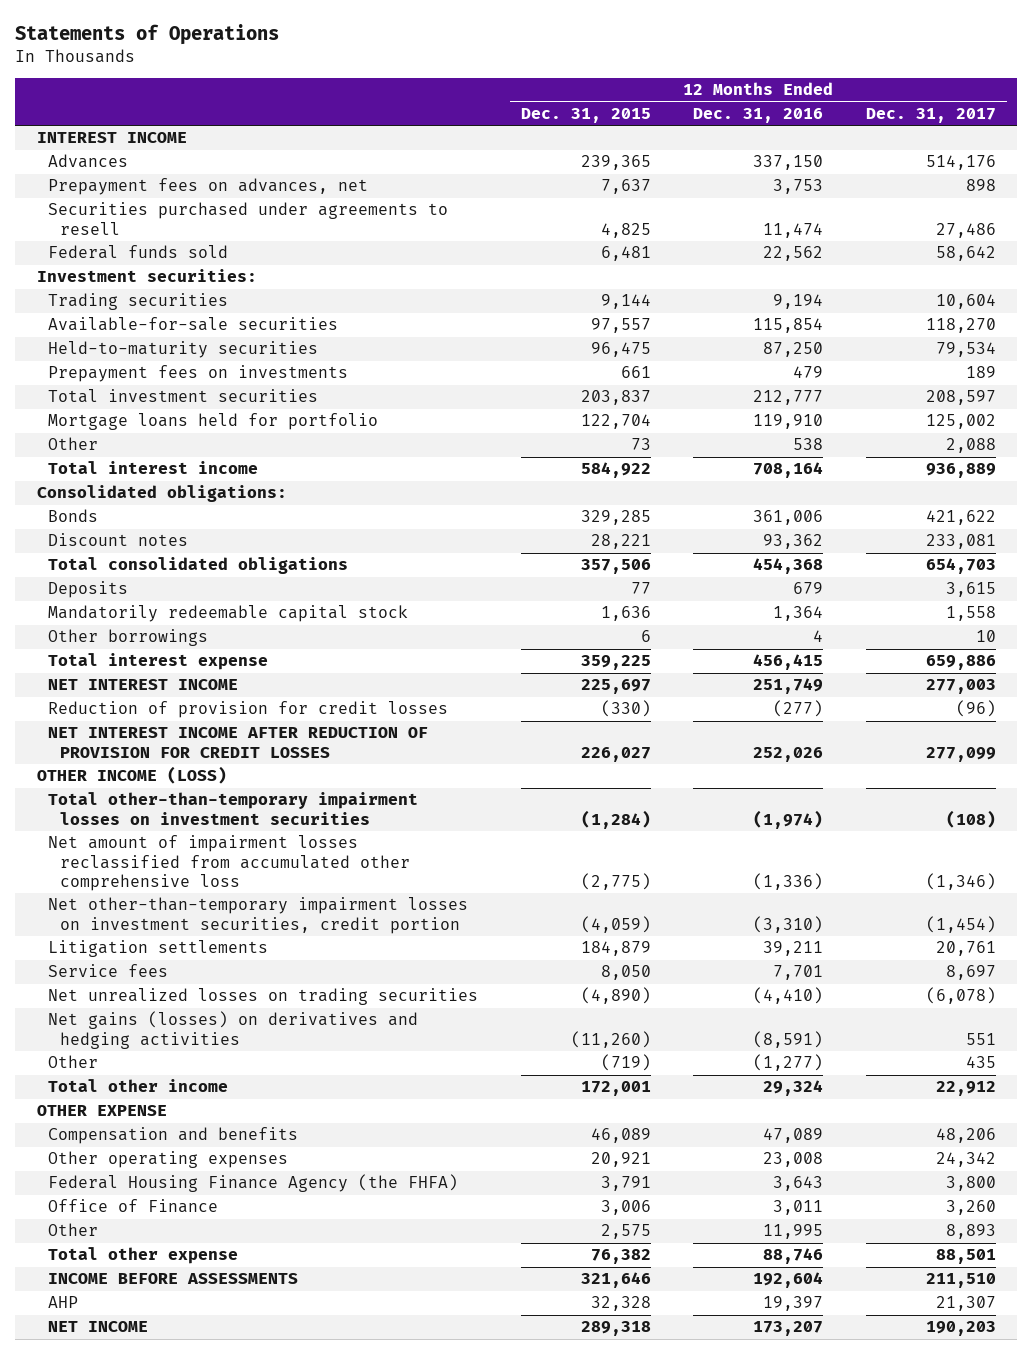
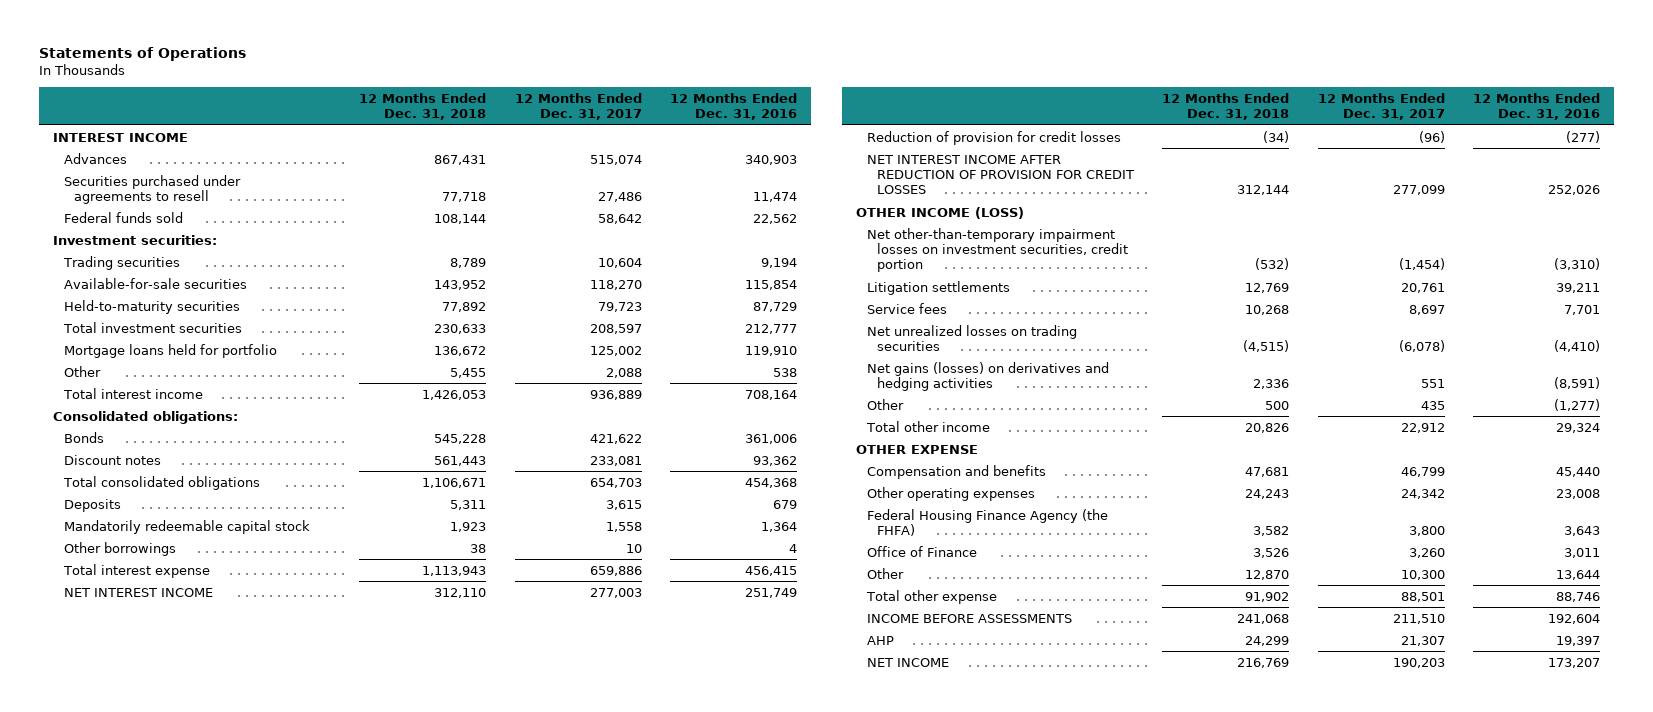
- | 12 Months Ended Dec. 31, 2015 | 12 Months Ended Dec. 31, 2016 | 12 Months Ended Dec. 31, 2017
+ | 12 Months Ended Dec. 31, 2018 | 12 Months Ended Dec. 31, 2017 | 12 Months Ended Dec. 31, 2016
- Advances | 239,365 | 337,150 | 514,176
- Prepayment fees on advances, net | 7,637 | 3,753 | 898
+ Advances | 867,431 | 515,074 | 340,903
- Held-to-maturity securities | 96,475 | 87,250 | 79,534
- Prepayment fees on investments | 661 | 479 | 189
+ Held-to-maturity securities | 77,892 | 79,723 | 87,729
- Total other-than-temporary impairment losses on investment securities | (1,284) | (1,974) | (108)
- Net amount of impairment losses reclassified from accumulated other comprehensive loss | (2,775) | (1,336) | (1,346)
- Compensation and benefits | 46,089 | 47,089 | 48,206
+ Compensation and benefits | 47,681 | 46,799 | 45,440
- Other | 2,575 | 11,995 | 8,893
+ Other | 12,870 | 10,300 | 13,644

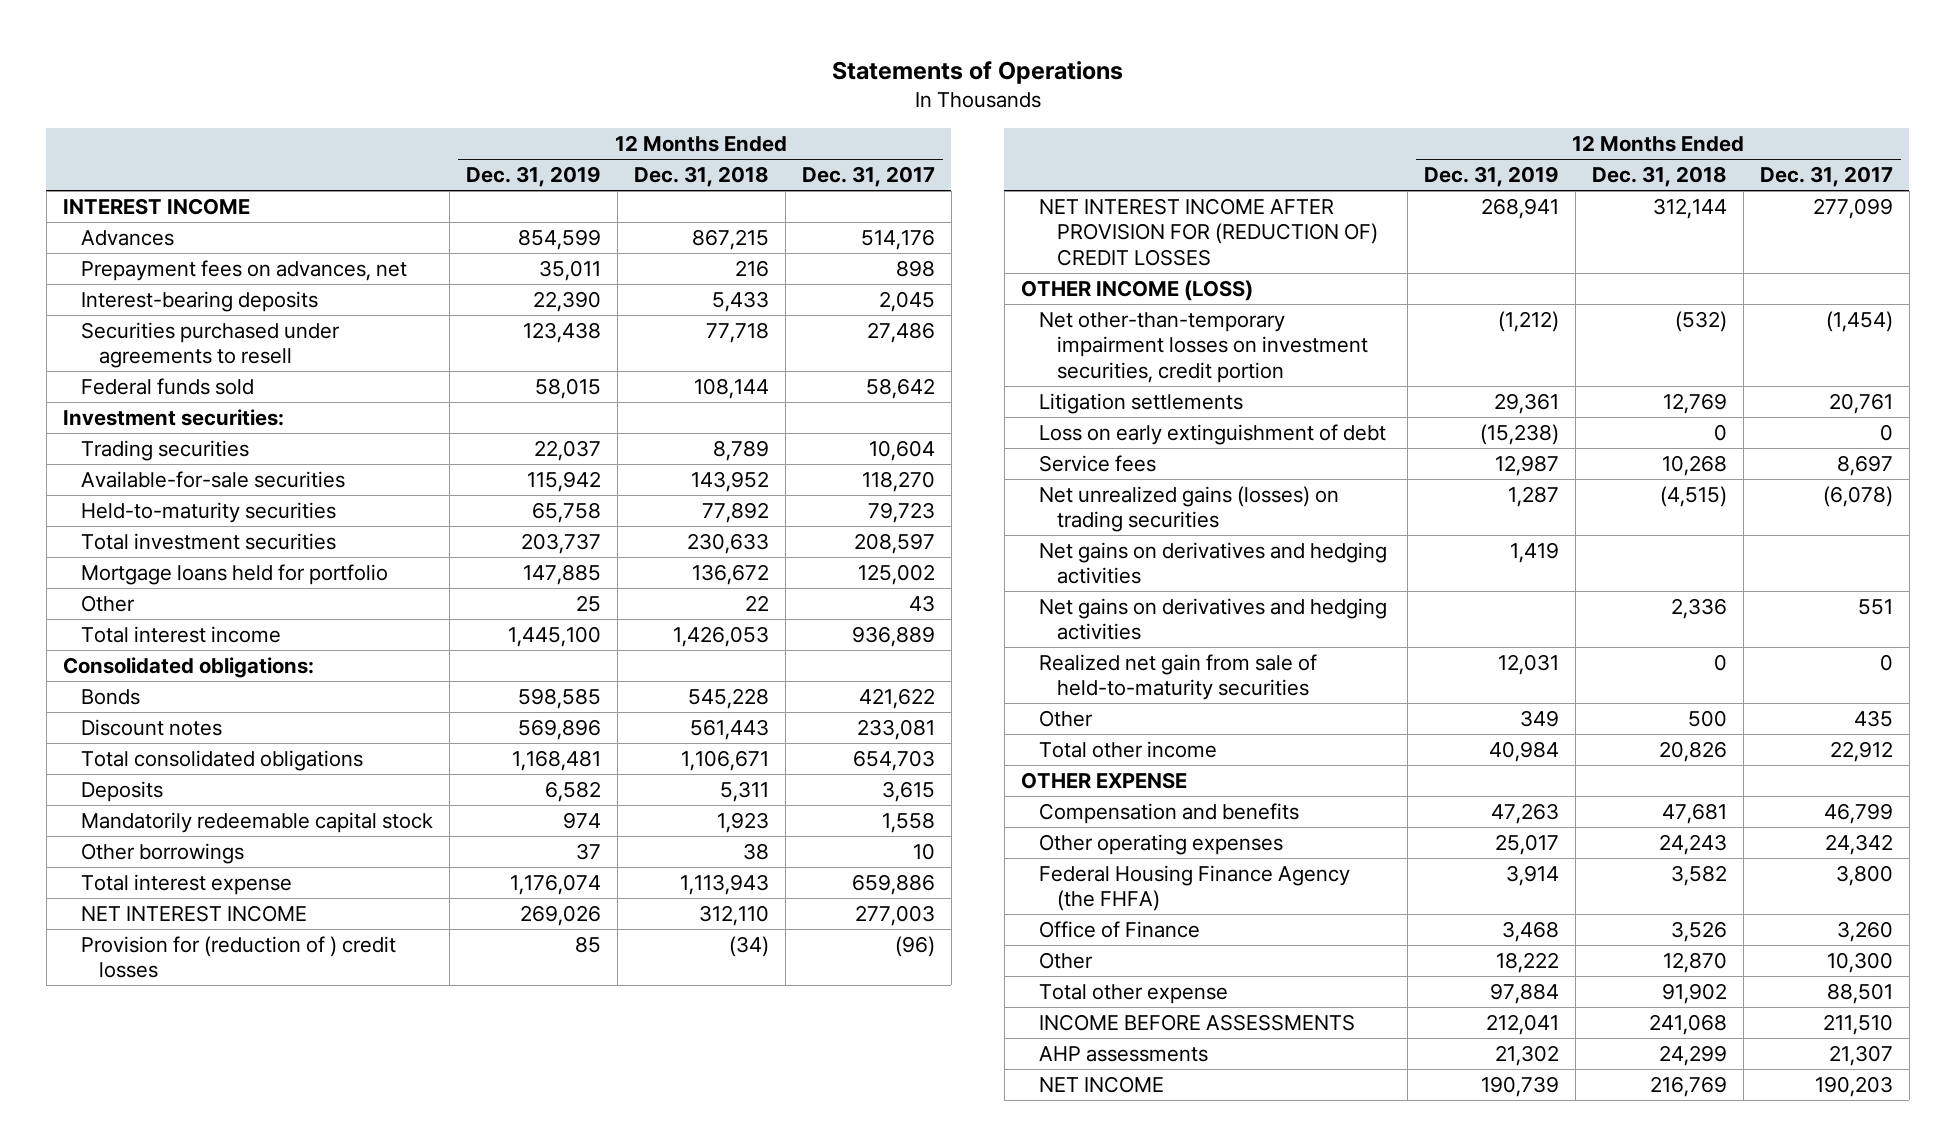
- | 12 Months Ended Dec. 31, 2018 | 12 Months Ended Dec. 31, 2017 | 12 Months Ended Dec. 31, 2016
+ | 12 Months Ended Dec. 31, 2019 | 12 Months Ended Dec. 31, 2018 | 12 Months Ended Dec. 31, 2017
- Advances | 867,431 | 515,074 | 340,903
+ Advances | 854,599 | 867,215 | 514,176
+ Prepayment fees on advances, net | 35,011 | 216 | 898
+ Interest-bearing deposits | 22,390 | 5,433 | 2,045
- Other | 5,455 | 2,088 | 538
+ Other | 25 | 22 | 43
- Reduction of provision for credit losses | (34) | (96) | (277)
- NET INTEREST INCOME AFTER REDUCTION OF PROVISION FOR CREDIT LOSSES | 312,144 | 277,099 | 252,026
+ Provision for (reduction of ) credit losses | 85 | (34) | (96)
+ NET INTEREST INCOME AFTER PROVISION FOR (REDUCTION OF) CREDIT LOSSES | 268,941 | 312,144 | 277,099
+ Loss on early extinguishment of debt | (15,238) | 0 | 0
- Net unrealized losses on trading securities | (4,515) | (6,078) | (4,410)
- Net gains (losses) on derivatives and hedging activities | 2,336 | 551 | (8,591)
+ Net unrealized gains (losses) on trading securities | 1,287 | (4,515) | (6,078)
+ Net gains on derivatives and hedging activities | 1,419 | |
+ Net gains on derivatives and hedging activities | | 2,336 | 551
+ Realized net gain from sale of held-to-maturity securities | 12,031 | 0 | 0
- AHP | 24,299 | 21,307 | 19,397
+ AHP assessments | 21,302 | 24,299 | 21,307

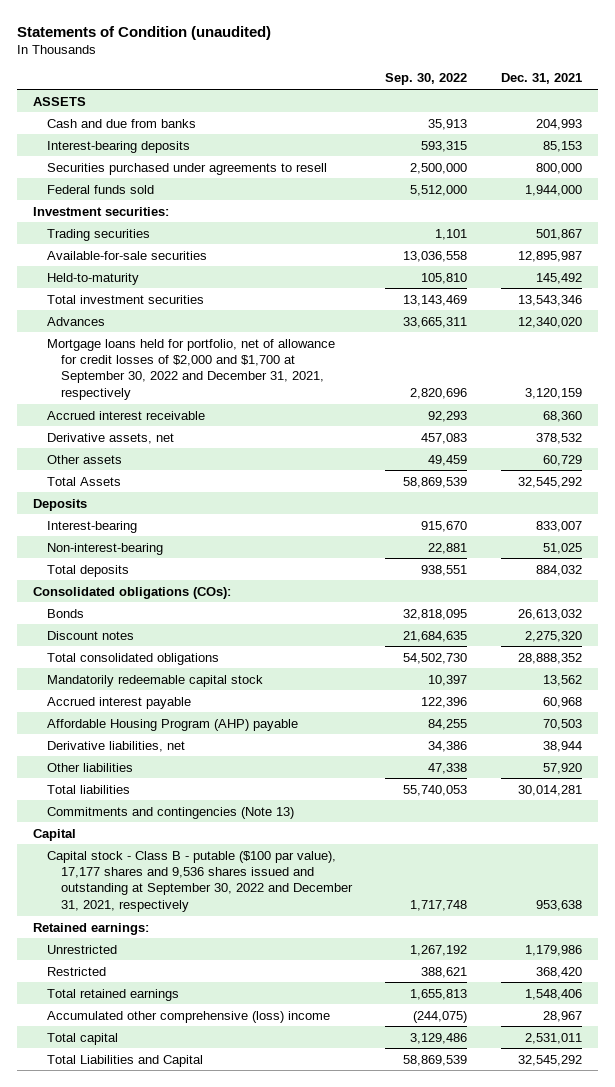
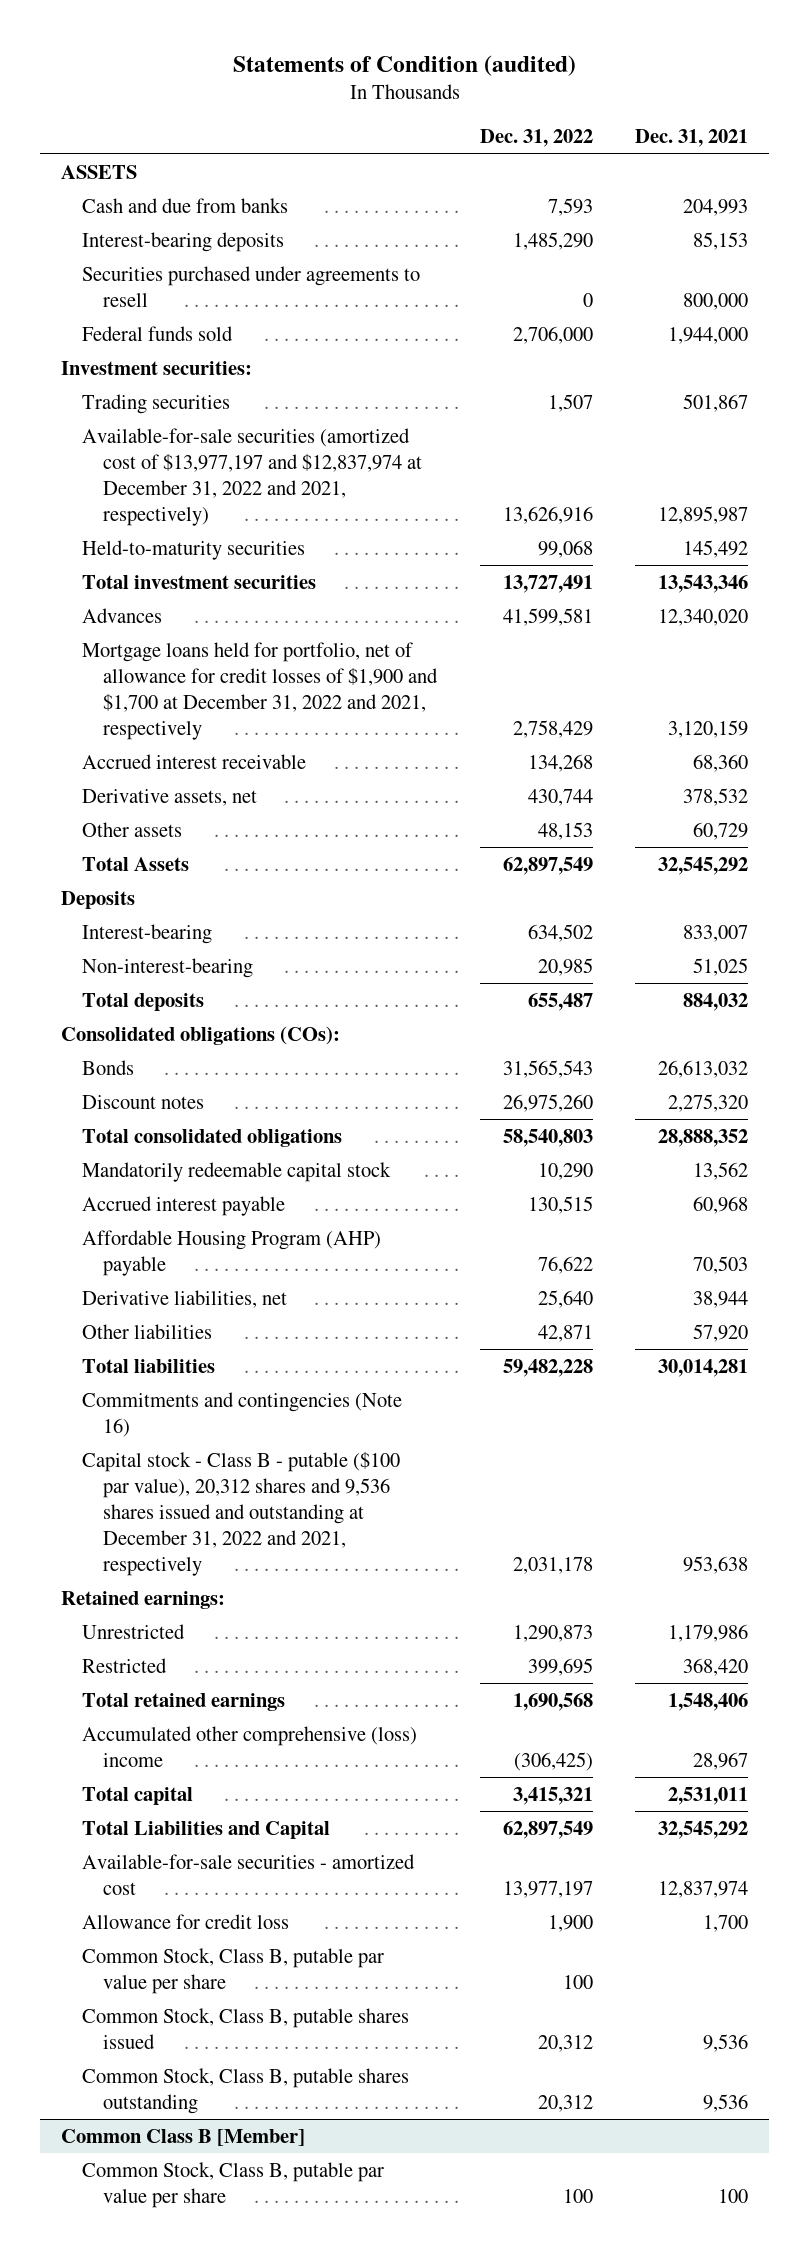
- Statements of Condition (unaudited)
+ Statements of Condition (audited)
- | Sep. 30, 2022 | Dec. 31, 2021
+ | Dec. 31, 2022 | Dec. 31, 2021
- Available-for-sale securities | 13,036,558 | 12,895,987
- Held-to-maturity | 105,810 | 145,492
+ Available-for-sale securities (amortized cost of $13,977,197 and $12,837,974 at December 31, 2022 and 2021, respectively) | 13,626,916 | 12,895,987
+ Held-to-maturity securities | 99,068 | 145,492
- Mortgage loans held for portfolio, net of allowance for credit losses of $2,000 and $1,700 at September 30, 2022 and December 31, 2021, respectively | 2,820,696 | 3,120,159
+ Mortgage loans held for portfolio, net of allowance for credit losses of $1,900 and $1,700 at December 31, 2022 and 2021, respectively | 2,758,429 | 3,120,159
- Commitments and contingencies (Note 13)
- Capital
- Capital stock - Class B - putable ($100 par value), 17,177 shares and 9,536 shares issued and outstanding at September 30, 2022 and December 31, 2021, respectively | 1,717,748 | 953,638
+ Commitments and contingencies (Note 16)
+ Capital stock - Class B - putable ($100 par value), 20,312 shares and 9,536 shares issued and outstanding at December 31, 2022 and 2021, respectively | 2,031,178 | 953,638
+ Available-for-sale securities - amortized cost | 13,977,197 | 12,837,974
+ Allowance for credit loss | 1,900 | 1,700
+ Common Stock, Class B, putable par value per share | 100 |
+ Common Stock, Class B, putable shares issued | 20,312 | 9,536
+ Common Stock, Class B, putable shares outstanding | 20,312 | 9,536
+ Common Class B [Member]
+ Common Stock, Class B, putable par value per share | 100 | 100

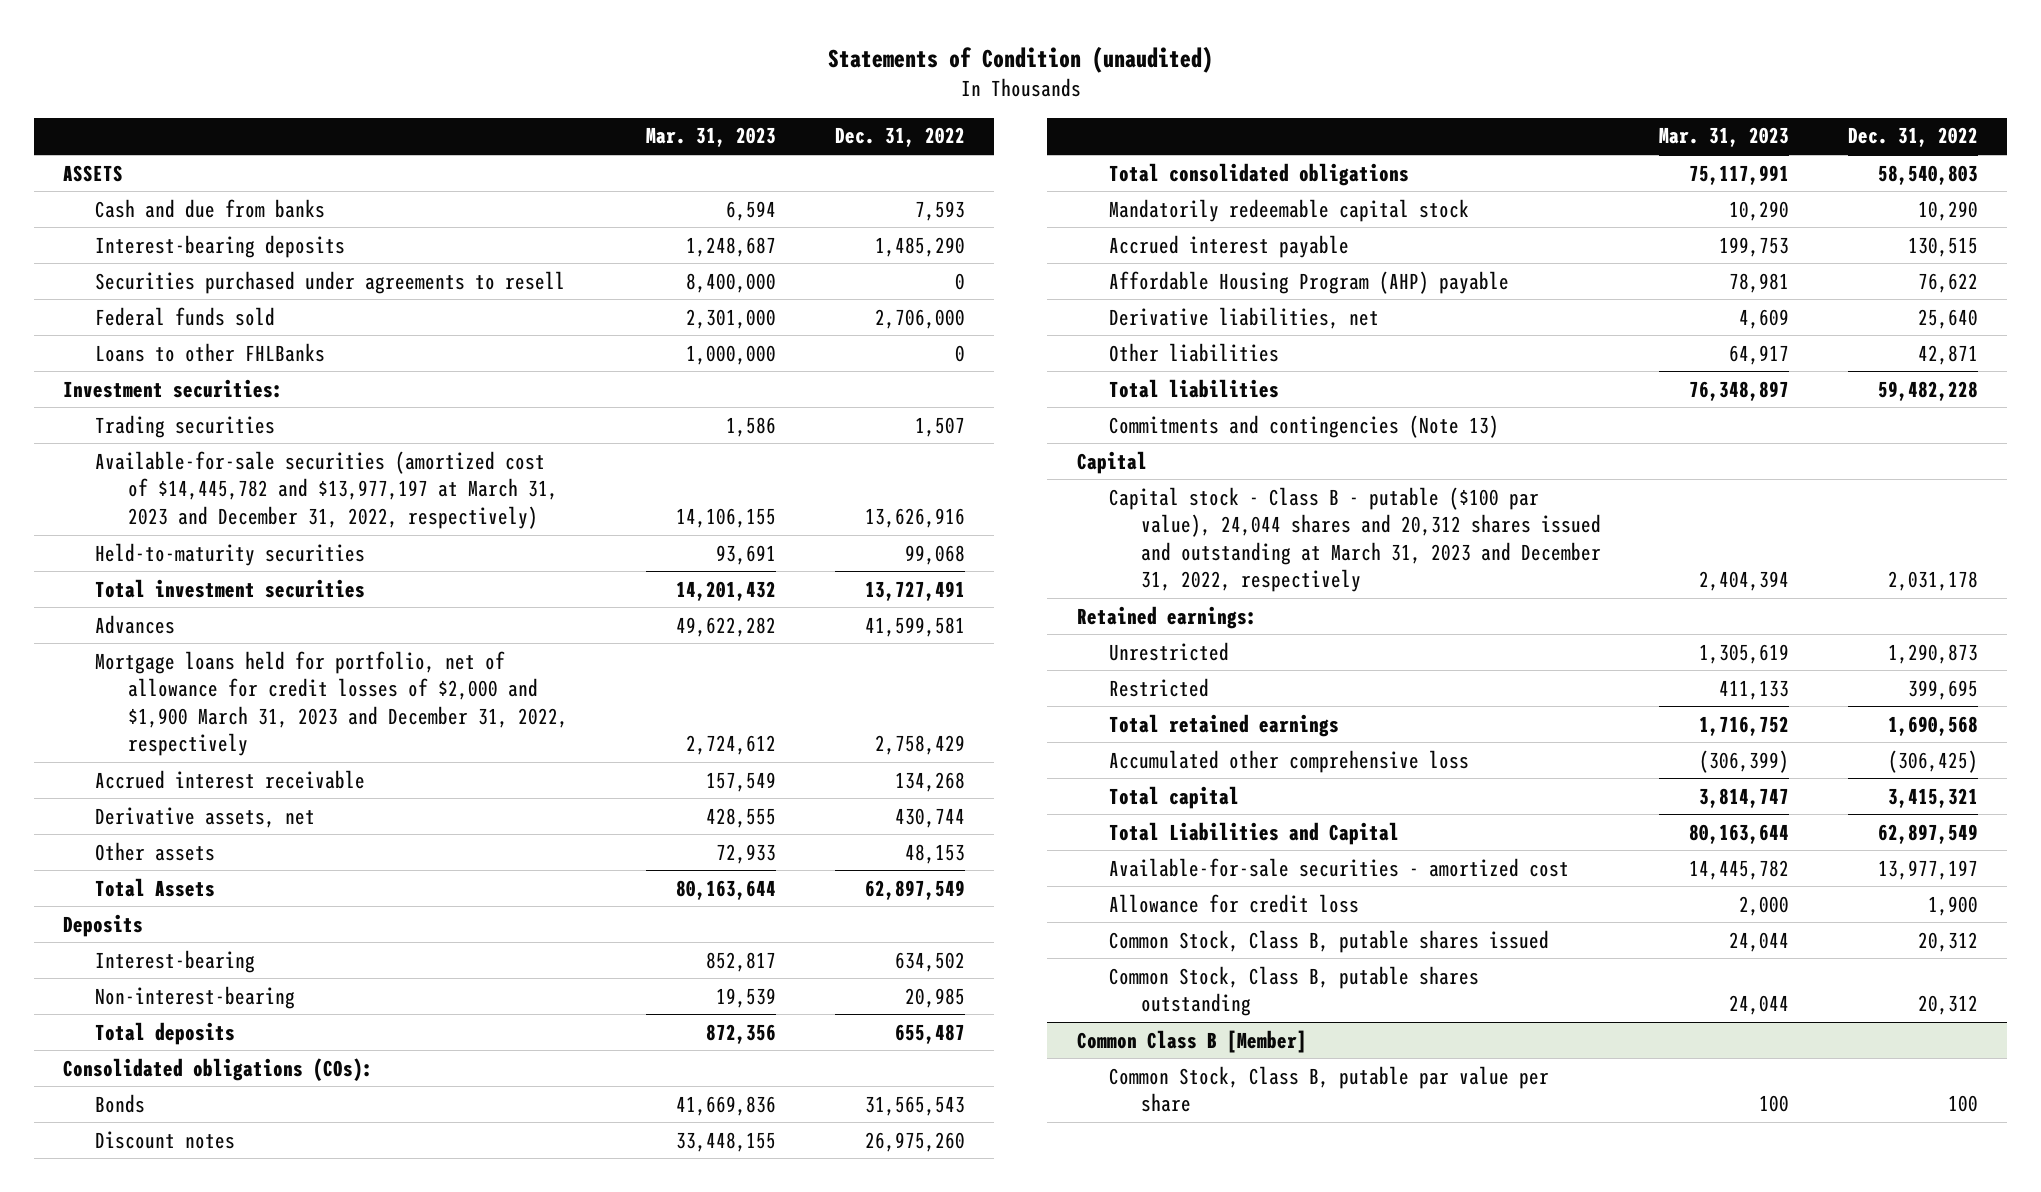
- Statements of Condition (audited)
+ Statements of Condition (unaudited)
- | Dec. 31, 2022 | Dec. 31, 2021
+ | Mar. 31, 2023 | Dec. 31, 2022
+ Loans to other FHLBanks | 1,000,000 | 0
- Available-for-sale securities (amortized cost of $13,977,197 and $12,837,974 at December 31, 2022 and 2021, respectively) | 13,626,916 | 12,895,987
+ Available-for-sale securities (amortized cost of $14,445,782 and $13,977,197 at March 31, 2023 and December 31, 2022, respectively) | 14,106,155 | 13,626,916
- Mortgage loans held for portfolio, net of allowance for credit losses of $1,900 and $1,700 at December 31, 2022 and 2021, respectively | 2,758,429 | 3,120,159
+ Mortgage loans held for portfolio, net of allowance for credit losses of $2,000 and $1,900 March 31, 2023 and December 31, 2022, respectively | 2,724,612 | 2,758,429
- Commitments and contingencies (Note 16)
- Capital stock - Class B - putable ($100 par value), 20,312 shares and 9,536 shares issued and outstanding at December 31, 2022 and 2021, respectively | 2,031,178 | 953,638
+ Commitments and contingencies (Note 13)
+ Capital
+ Capital stock - Class B - putable ($100 par value), 24,044 shares and 20,312 shares issued and outstanding at March 31, 2023 and December 31, 2022, respectively | 2,404,394 | 2,031,178
- Accumulated other comprehensive (loss) income | (306,425) | 28,967
+ Accumulated other comprehensive loss | (306,399) | (306,425)
- Common Stock, Class B, putable par value per share | 100 |

